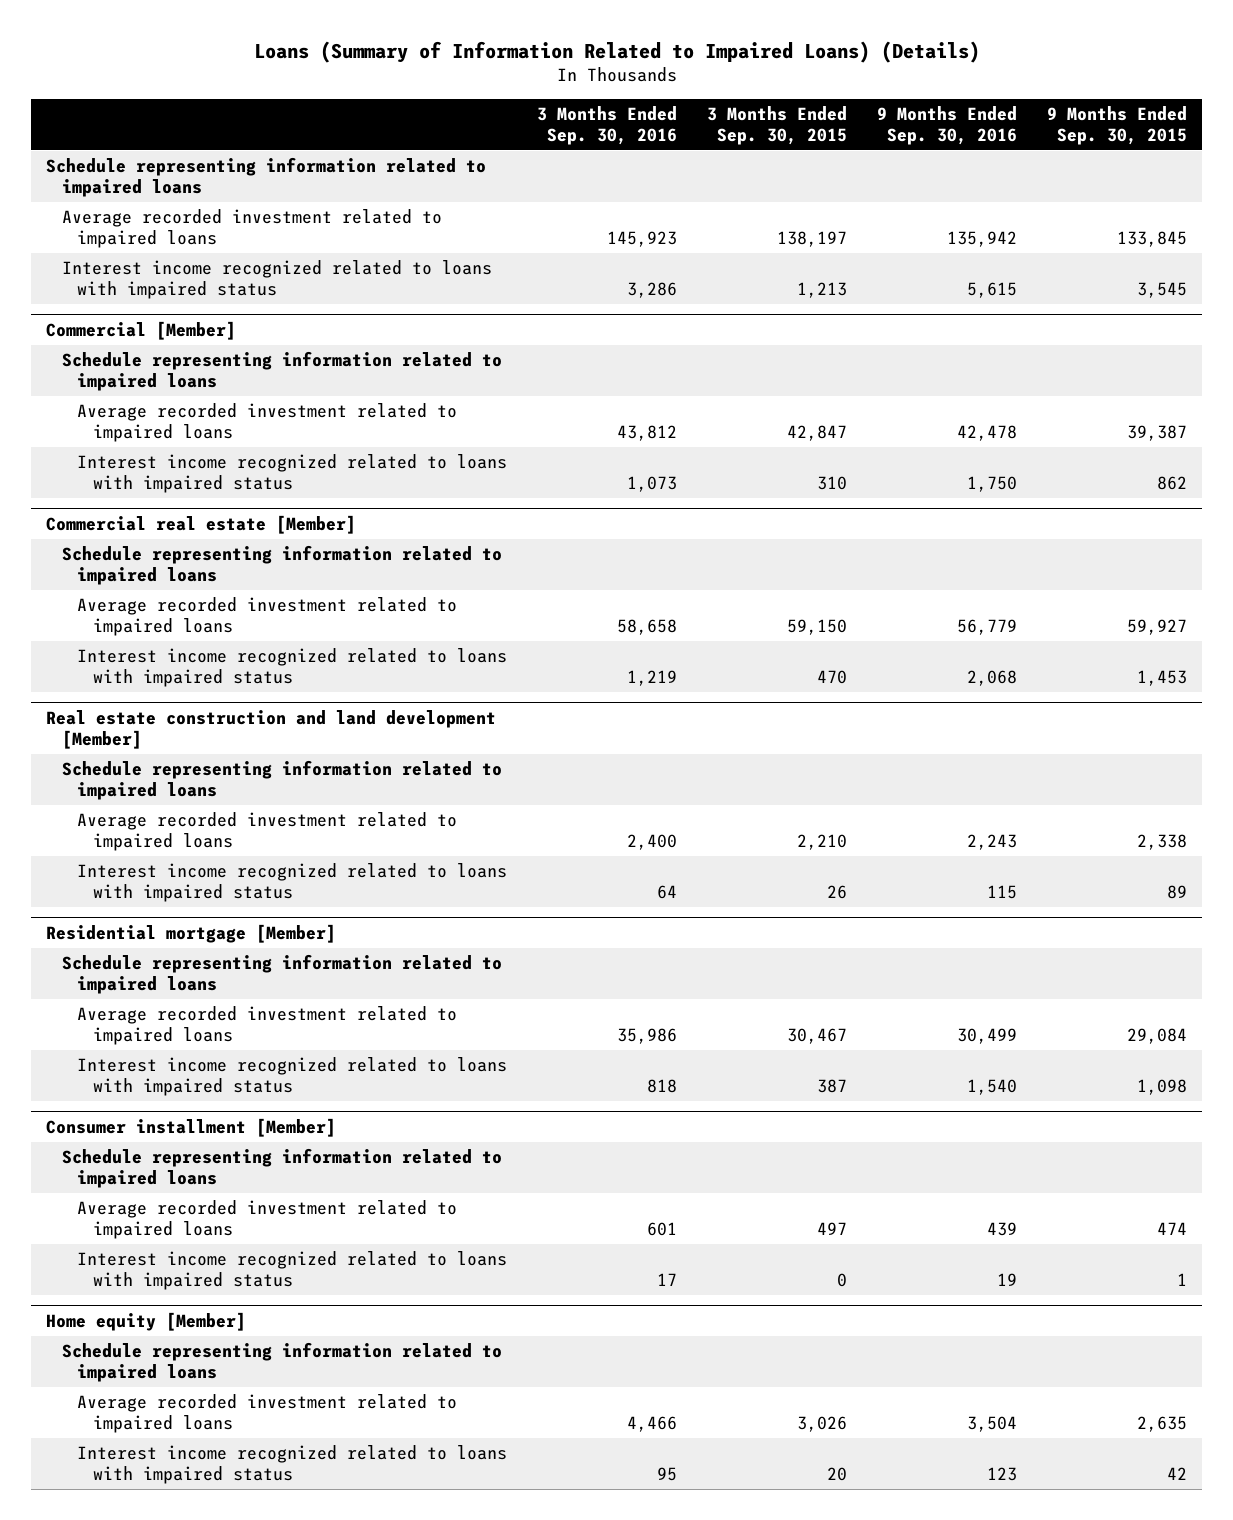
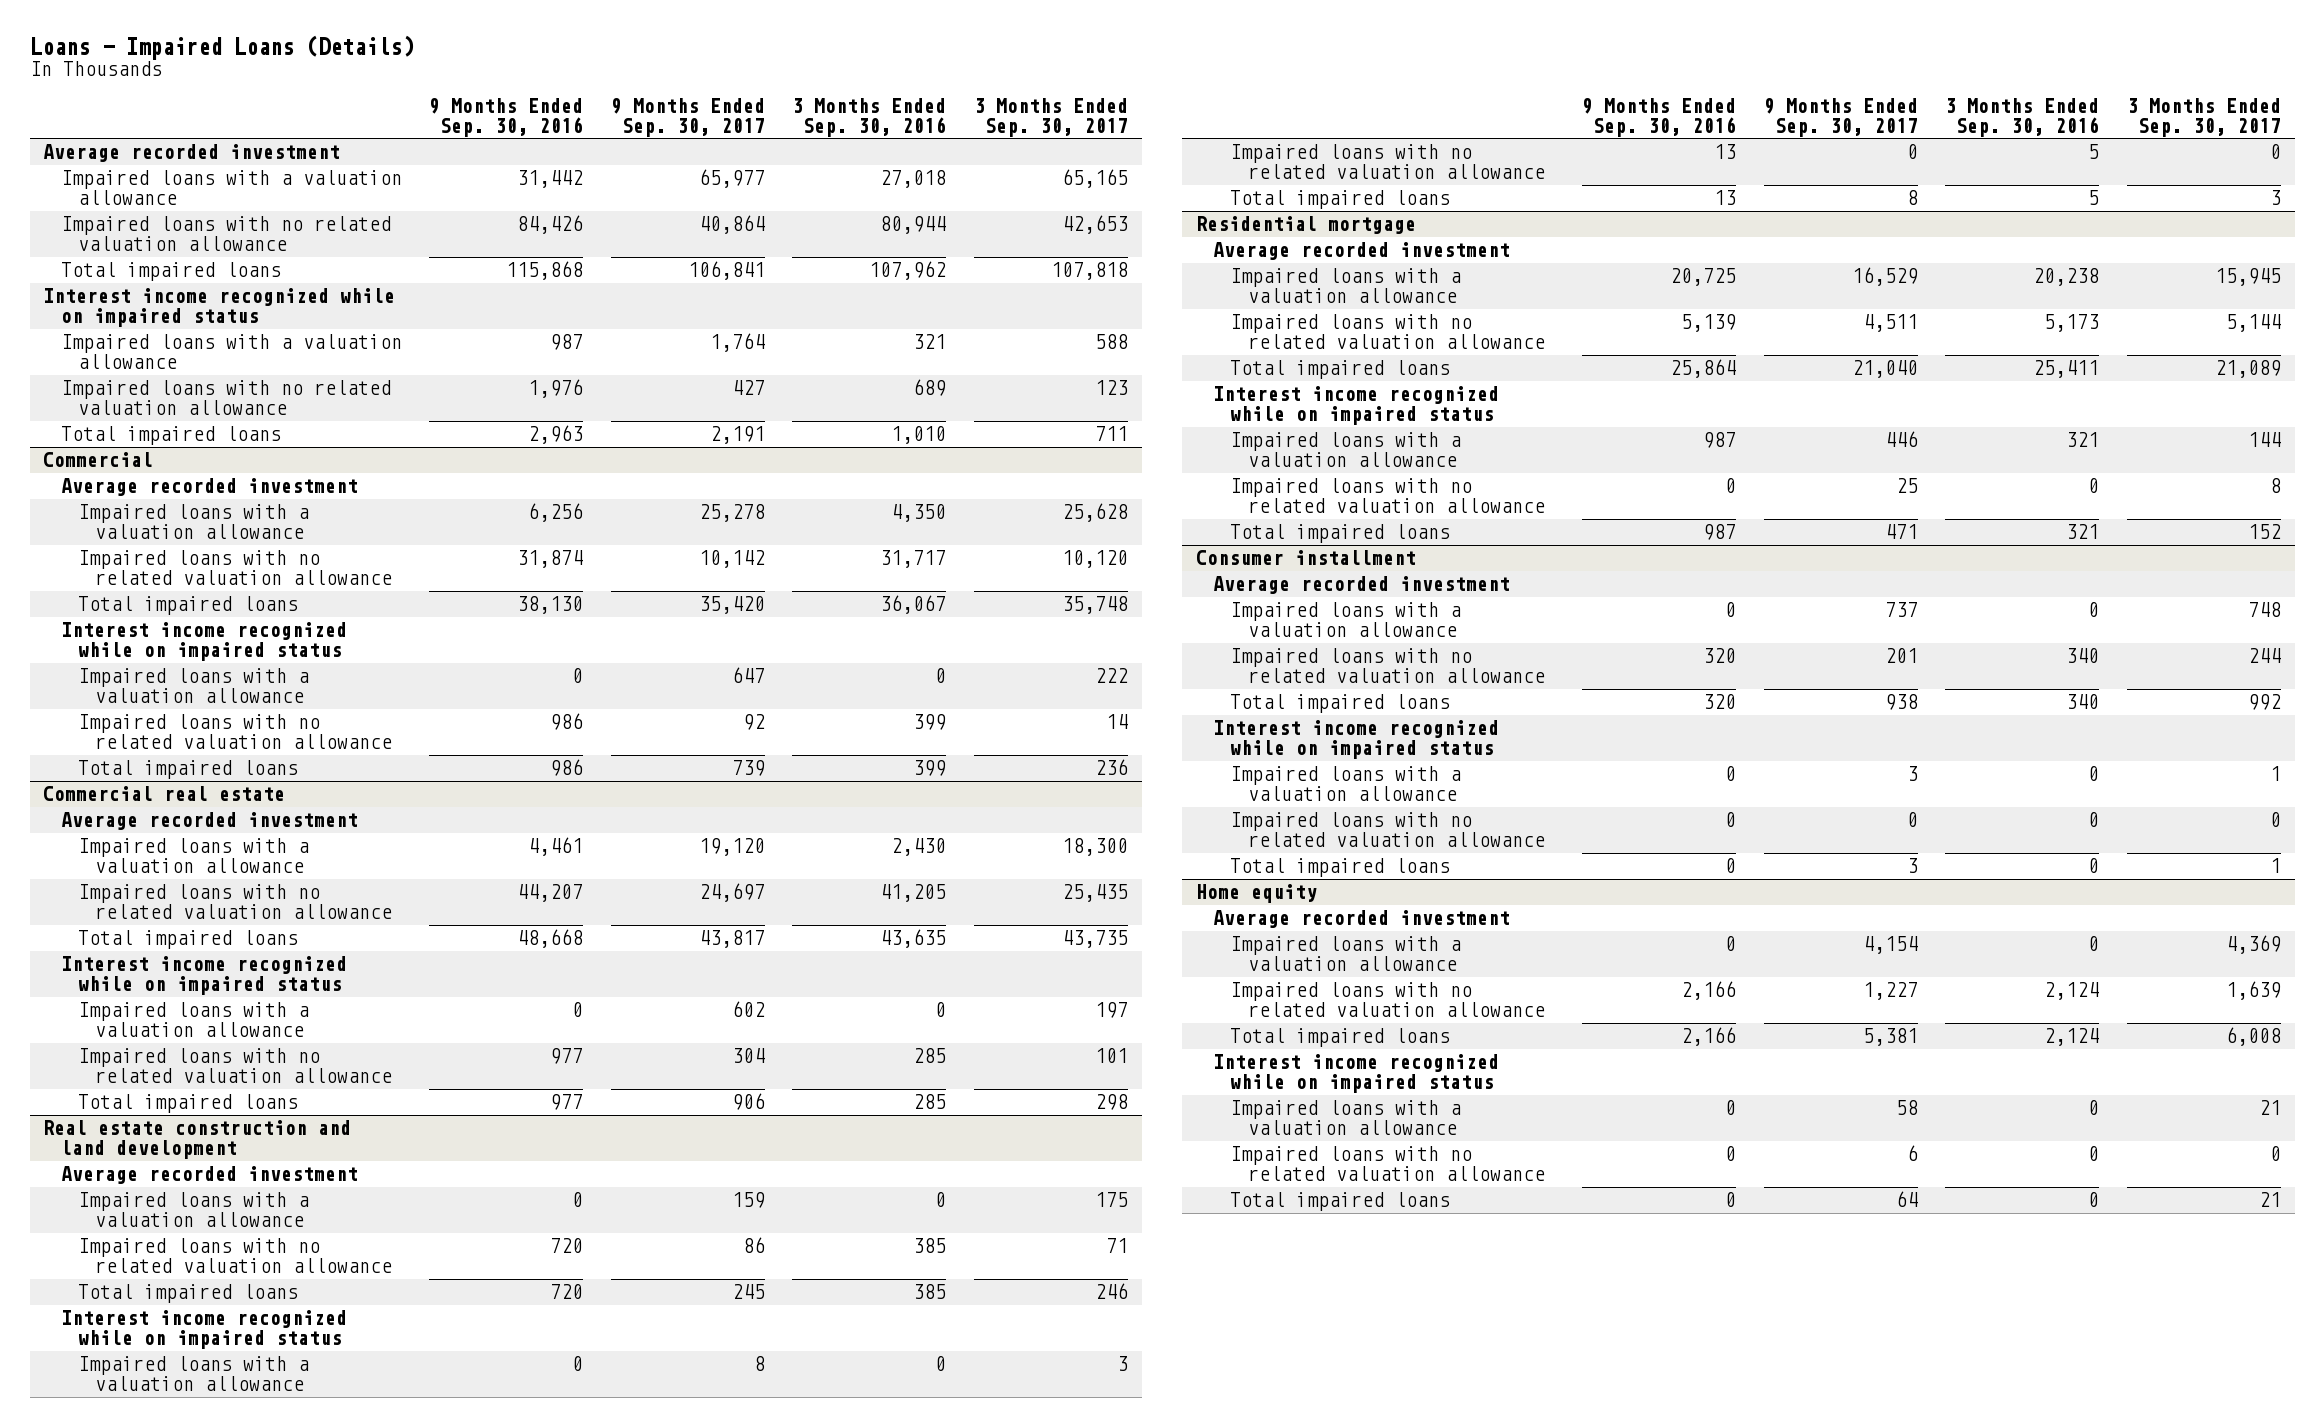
- Loans (Summary of Information Related to Impaired Loans) (Details)
+ Loans - Impaired Loans (Details)
- | 3 Months Ended Sep. 30, 2016 | 3 Months Ended Sep. 30, 2015 | 9 Months Ended Sep. 30, 2016 | 9 Months Ended Sep. 30, 2015
+ | 9 Months Ended Sep. 30, 2016 | 9 Months Ended Sep. 30, 2017 | 3 Months Ended Sep. 30, 2016 | 3 Months Ended Sep. 30, 2017
- Schedule representing information related to impaired loans
- Average recorded investment related to impaired loans | 145,923 | 138,197 | 135,942 | 133,845
- Interest income recognized related to loans with impaired status | 3,286 | 1,213 | 5,615 | 3,545
- Commercial [Member]
- Schedule representing information related to impaired loans
- Average recorded investment related to impaired loans | 43,812 | 42,847 | 42,478 | 39,387
- Interest income recognized related to loans with impaired status | 1,073 | 310 | 1,750 | 862
- Commercial real estate [Member]
- Schedule representing information related to impaired loans
- Average recorded investment related to impaired loans | 58,658 | 59,150 | 56,779 | 59,927
- Interest income recognized related to loans with impaired status | 1,219 | 470 | 2,068 | 1,453
- Real estate construction and land development [Member]
- Schedule representing information related to impaired loans
- Average recorded investment related to impaired loans | 2,400 | 2,210 | 2,243 | 2,338
- Interest income recognized related to loans with impaired status | 64 | 26 | 115 | 89
- Residential mortgage [Member]
- Schedule representing information related to impaired loans
- Average recorded investment related to impaired loans | 35,986 | 30,467 | 30,499 | 29,084
- Interest income recognized related to loans with impaired status | 818 | 387 | 1,540 | 1,098
- Consumer installment [Member]
- Schedule representing information related to impaired loans
- Average recorded investment related to impaired loans | 601 | 497 | 439 | 474
- Interest income recognized related to loans with impaired status | 17 | 0 | 19 | 1
- Home equity [Member]
- Schedule representing information related to impaired loans
- Average recorded investment related to impaired loans | 4,466 | 3,026 | 3,504 | 2,635
- Interest income recognized related to loans with impaired status | 95 | 20 | 123 | 42
+ Average recorded investment
+ Impaired loans with a valuation allowance | 31,442 | 65,977 | 27,018 | 65,165
+ Impaired loans with no related valuation allowance | 84,426 | 40,864 | 80,944 | 42,653
+ Total impaired loans | 115,868 | 106,841 | 107,962 | 107,818
+ Interest income recognized while on impaired status
+ Impaired loans with a valuation allowance | 987 | 1,764 | 321 | 588
+ Impaired loans with no related valuation allowance | 1,976 | 427 | 689 | 123
+ Total impaired loans | 2,963 | 2,191 | 1,010 | 711
+ Commercial
+ Average recorded investment
+ Impaired loans with a valuation allowance | 6,256 | 25,278 | 4,350 | 25,628
+ Impaired loans with no related valuation allowance | 31,874 | 10,142 | 31,717 | 10,120
+ Total impaired loans | 38,130 | 35,420 | 36,067 | 35,748
+ Interest income recognized while on impaired status
+ Impaired loans with a valuation allowance | 0 | 647 | 0 | 222
+ Impaired loans with no related valuation allowance | 986 | 92 | 399 | 14
+ Total impaired loans | 986 | 739 | 399 | 236
+ Commercial real estate
+ Average recorded investment
+ Impaired loans with a valuation allowance | 4,461 | 19,120 | 2,430 | 18,300
+ Impaired loans with no related valuation allowance | 44,207 | 24,697 | 41,205 | 25,435
+ Total impaired loans | 48,668 | 43,817 | 43,635 | 43,735
+ Interest income recognized while on impaired status
+ Impaired loans with a valuation allowance | 0 | 602 | 0 | 197
+ Impaired loans with no related valuation allowance | 977 | 304 | 285 | 101
+ Total impaired loans | 977 | 906 | 285 | 298
+ Real estate construction and land development
+ Average recorded investment
+ Impaired loans with a valuation allowance | 0 | 159 | 0 | 175
+ Impaired loans with no related valuation allowance | 720 | 86 | 385 | 71
+ Total impaired loans | 720 | 245 | 385 | 246
+ Interest income recognized while on impaired status
+ Impaired loans with a valuation allowance | 0 | 8 | 0 | 3
+ Impaired loans with no related valuation allowance | 13 | 0 | 5 | 0
+ Total impaired loans | 13 | 8 | 5 | 3
+ Residential mortgage
+ Average recorded investment
+ Impaired loans with a valuation allowance | 20,725 | 16,529 | 20,238 | 15,945
+ Impaired loans with no related valuation allowance | 5,139 | 4,511 | 5,173 | 5,144
+ Total impaired loans | 25,864 | 21,040 | 25,411 | 21,089
+ Interest income recognized while on impaired status
+ Impaired loans with a valuation allowance | 987 | 446 | 321 | 144
+ Impaired loans with no related valuation allowance | 0 | 25 | 0 | 8
+ Total impaired loans | 987 | 471 | 321 | 152
+ Consumer installment
+ Average recorded investment
+ Impaired loans with a valuation allowance | 0 | 737 | 0 | 748
+ Impaired loans with no related valuation allowance | 320 | 201 | 340 | 244
+ Total impaired loans | 320 | 938 | 340 | 992
+ Interest income recognized while on impaired status
+ Impaired loans with a valuation allowance | 0 | 3 | 0 | 1
+ Impaired loans with no related valuation allowance | 0 | 0 | 0 | 0
+ Total impaired loans | 0 | 3 | 0 | 1
+ Home equity
+ Average recorded investment
+ Impaired loans with a valuation allowance | 0 | 4,154 | 0 | 4,369
+ Impaired loans with no related valuation allowance | 2,166 | 1,227 | 2,124 | 1,639
+ Total impaired loans | 2,166 | 5,381 | 2,124 | 6,008
+ Interest income recognized while on impaired status
+ Impaired loans with a valuation allowance | 0 | 58 | 0 | 21
+ Impaired loans with no related valuation allowance | 0 | 6 | 0 | 0
+ Total impaired loans | 0 | 64 | 0 | 21

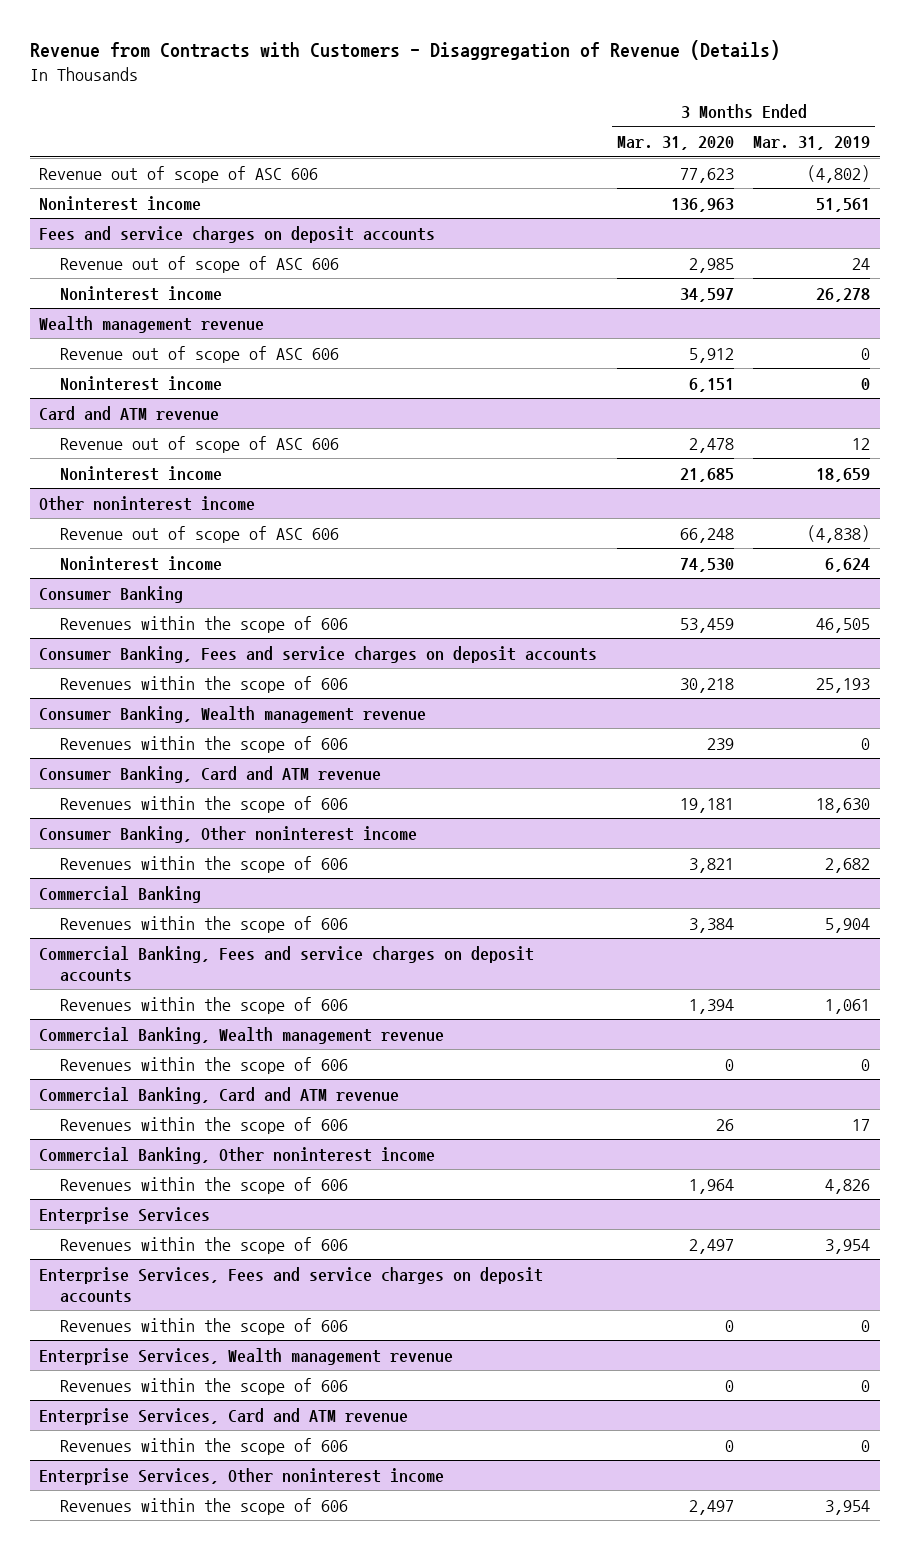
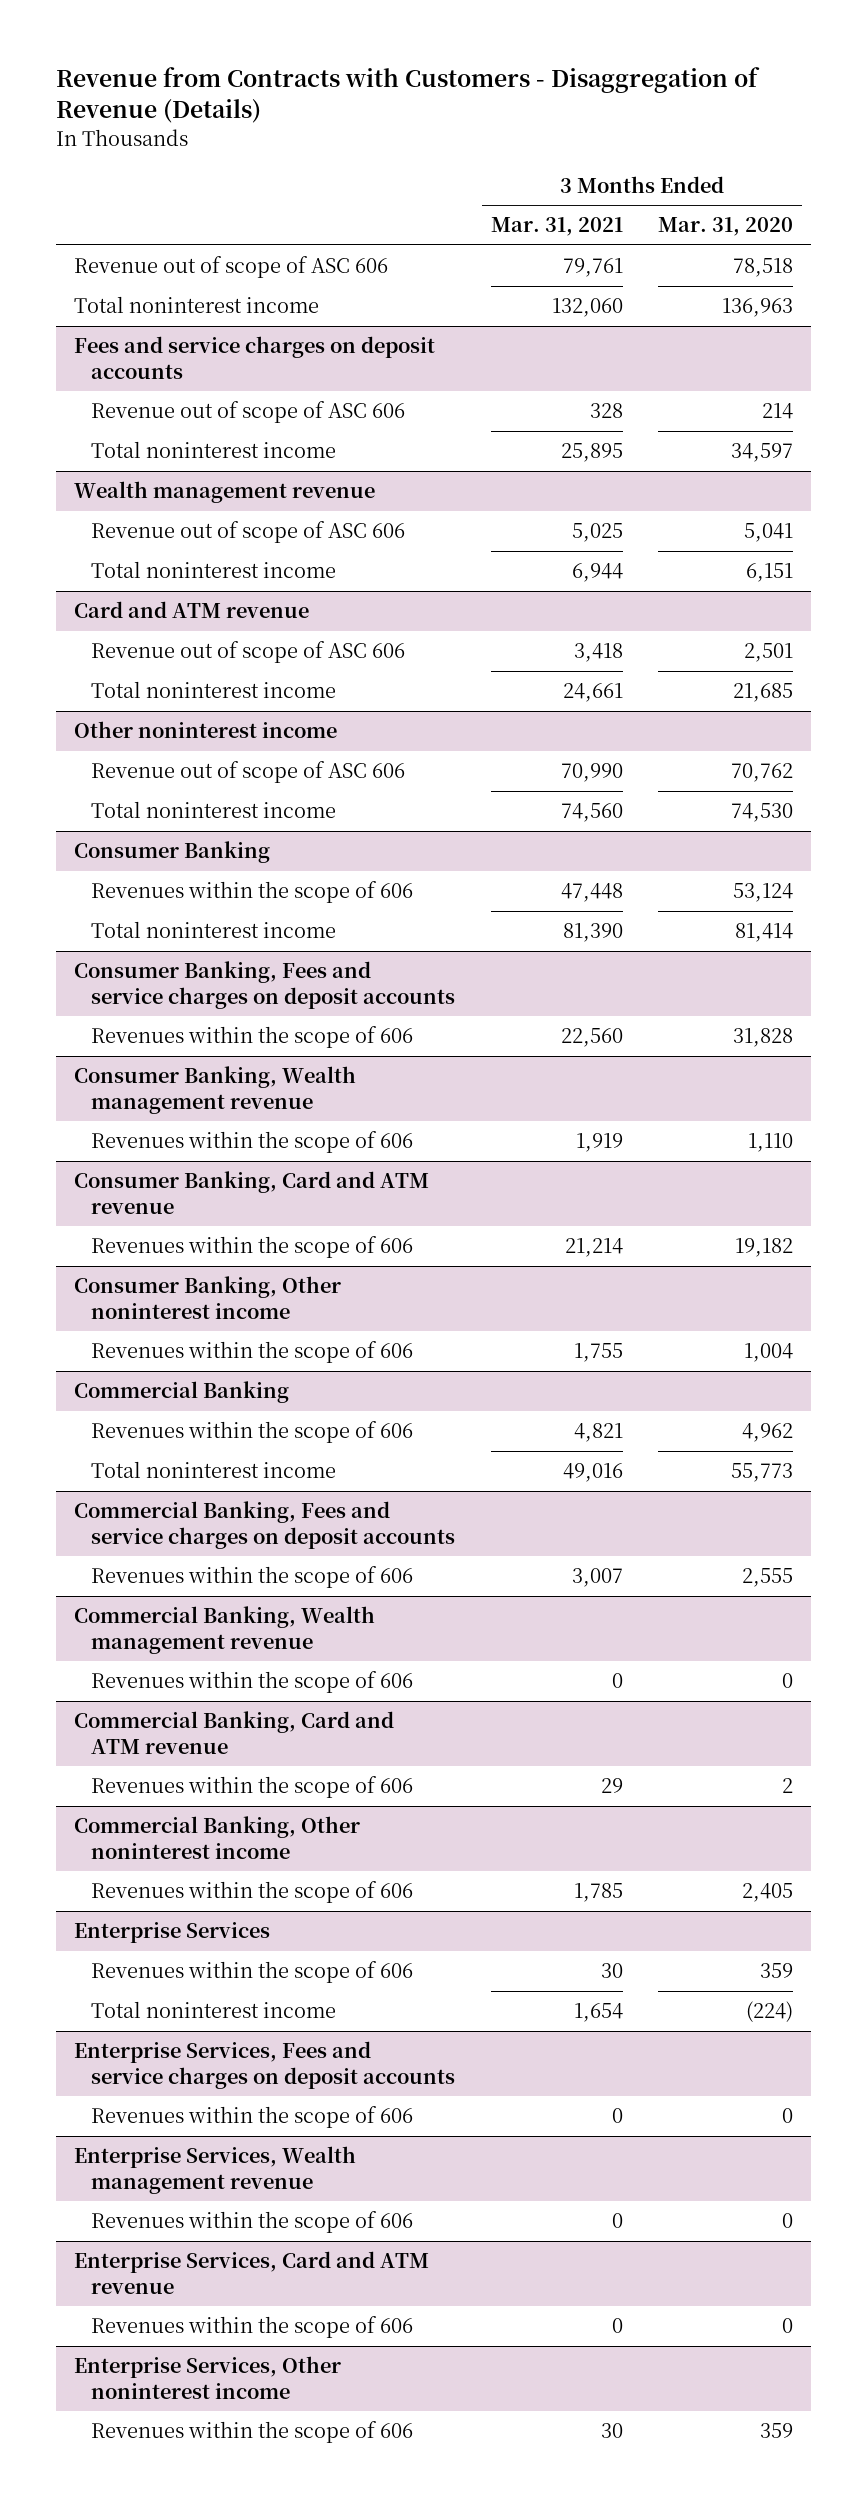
- | 3 Months Ended Mar. 31, 2020 | 3 Months Ended Mar. 31, 2019
+ | 3 Months Ended Mar. 31, 2021 | 3 Months Ended Mar. 31, 2020
- Revenue out of scope of ASC 606 | 77,623 | (4,802)
- Noninterest income | 136,963 | 51,561
+ Revenue out of scope of ASC 606 | 79,761 | 78,518
+ Total noninterest income | 132,060 | 136,963
@ Fees and service charges on deposit accounts
- Revenue out of scope of ASC 606 | 2,985 | 24
- Noninterest income | 34,597 | 26,278
+ Revenue out of scope of ASC 606 | 328 | 214
+ Total noninterest income | 25,895 | 34,597
@ Wealth management revenue
- Revenue out of scope of ASC 606 | 5,912 | 0
- Noninterest income | 6,151 | 0
+ Revenue out of scope of ASC 606 | 5,025 | 5,041
+ Total noninterest income | 6,944 | 6,151
@ Card and ATM revenue
- Revenue out of scope of ASC 606 | 2,478 | 12
- Noninterest income | 21,685 | 18,659
+ Revenue out of scope of ASC 606 | 3,418 | 2,501
+ Total noninterest income | 24,661 | 21,685
@ Other noninterest income
- Revenue out of scope of ASC 606 | 66,248 | (4,838)
- Noninterest income | 74,530 | 6,624
+ Revenue out of scope of ASC 606 | 70,990 | 70,762
+ Total noninterest income | 74,560 | 74,530
@ Consumer Banking
- Revenues within the scope of 606 | 53,459 | 46,505
+ Revenues within the scope of 606 | 47,448 | 53,124
+ Total noninterest income | 81,390 | 81,414
@ Consumer Banking, Fees and service charges on deposit accounts
- Revenues within the scope of 606 | 30,218 | 25,193
+ Revenues within the scope of 606 | 22,560 | 31,828
@ Consumer Banking, Wealth management revenue
- Revenues within the scope of 606 | 239 | 0
+ Revenues within the scope of 606 | 1,919 | 1,110
@ Consumer Banking, Card and ATM revenue
- Revenues within the scope of 606 | 19,181 | 18,630
+ Revenues within the scope of 606 | 21,214 | 19,182
@ Consumer Banking, Other noninterest income
- Revenues within the scope of 606 | 3,821 | 2,682
+ Revenues within the scope of 606 | 1,755 | 1,004
@ Commercial Banking
- Revenues within the scope of 606 | 3,384 | 5,904
+ Revenues within the scope of 606 | 4,821 | 4,962
+ Total noninterest income | 49,016 | 55,773
@ Commercial Banking, Fees and service charges on deposit accounts
- Revenues within the scope of 606 | 1,394 | 1,061
+ Revenues within the scope of 606 | 3,007 | 2,555
@ Commercial Banking, Card and ATM revenue
- Revenues within the scope of 606 | 26 | 17
+ Revenues within the scope of 606 | 29 | 2
@ Commercial Banking, Other noninterest income
- Revenues within the scope of 606 | 1,964 | 4,826
+ Revenues within the scope of 606 | 1,785 | 2,405
@ Enterprise Services
- Revenues within the scope of 606 | 2,497 | 3,954
+ Revenues within the scope of 606 | 30 | 359
+ Total noninterest income | 1,654 | (224)
@ Enterprise Services, Other noninterest income
- Revenues within the scope of 606 | 2,497 | 3,954
+ Revenues within the scope of 606 | 30 | 359

